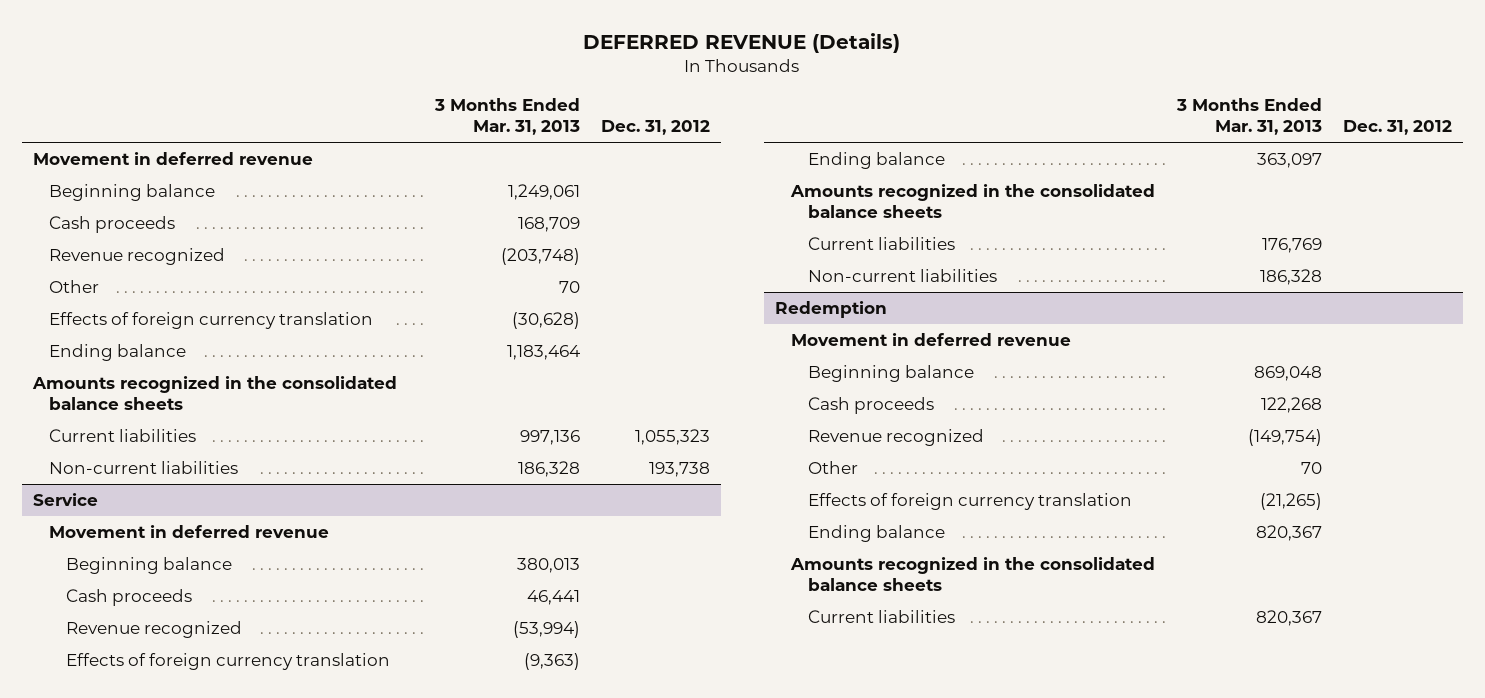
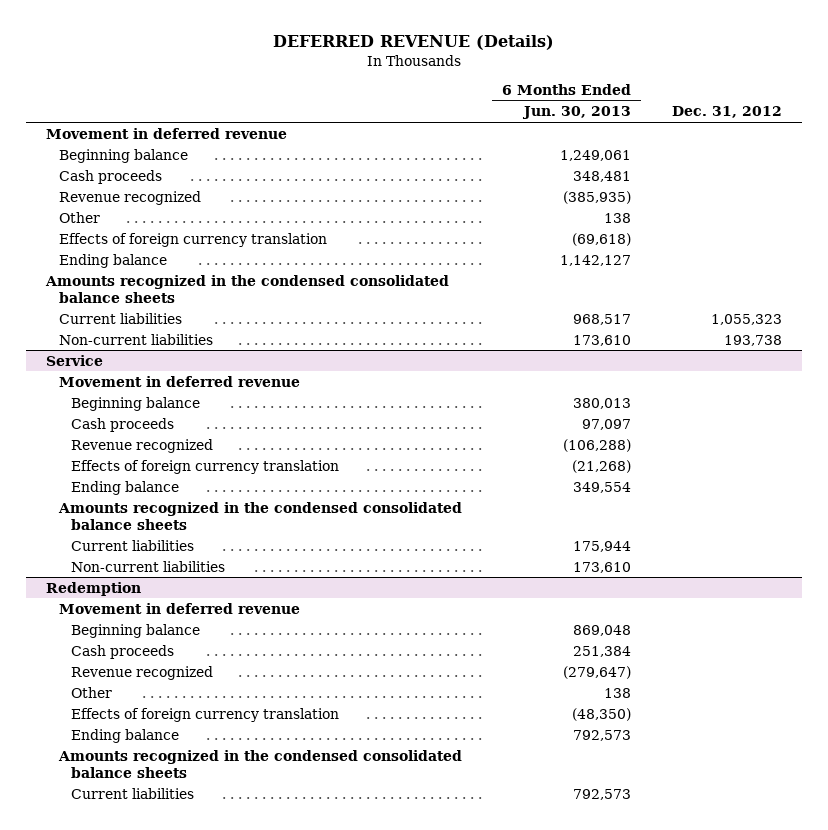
- | 3 Months Ended Mar. 31, 2013 | Dec. 31, 2012
+ | 6 Months Ended Jun. 30, 2013 | Dec. 31, 2012
- Amounts recognized in the consolidated balance sheets
+ Amounts recognized in the condensed consolidated balance sheets
@ Service
- Amounts recognized in the consolidated balance sheets
+ Amounts recognized in the condensed consolidated balance sheets
@ Redemption
- Amounts recognized in the consolidated balance sheets
+ Amounts recognized in the condensed consolidated balance sheets

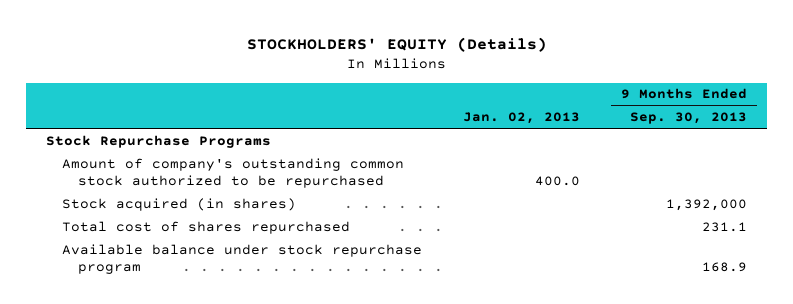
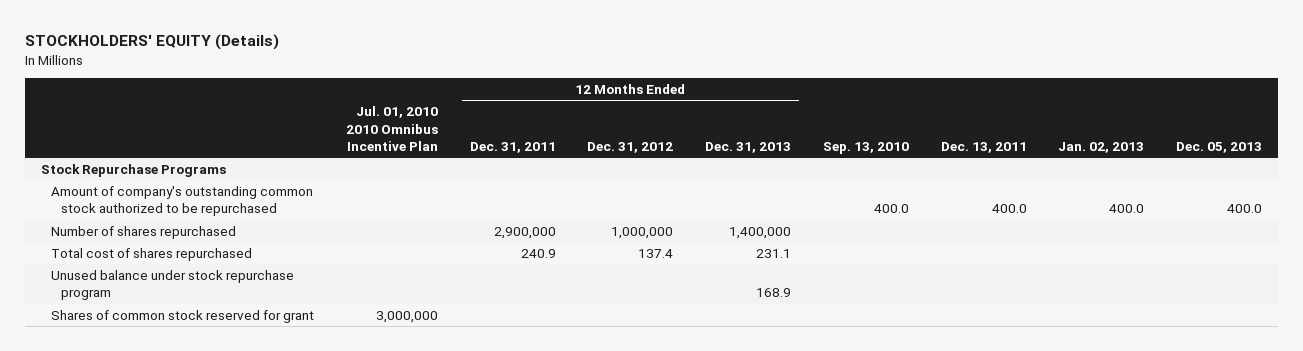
- | Jan. 02, 2013 | 9 Months Ended Sep. 30, 2013
+ | Jul. 01, 2010 2010 Omnibus Incentive Plan | 12 Months Ended Dec. 31, 2011 | 12 Months Ended Dec. 31, 2012 | 12 Months Ended Dec. 31, 2013 | Sep. 13, 2010 | Dec. 13, 2011 | Jan. 02, 2013 | Dec. 05, 2013
- Stock acquired (in shares) | | 1,392,000
+ Number of shares repurchased | | 2,900,000 | 1,000,000 | 1,400,000 | | | |
- Available balance under stock repurchase program | | 168.9
+ Unused balance under stock repurchase program | | | | 168.9 | | | |
+ Shares of common stock reserved for grant | 3,000,000 | | | | | | |

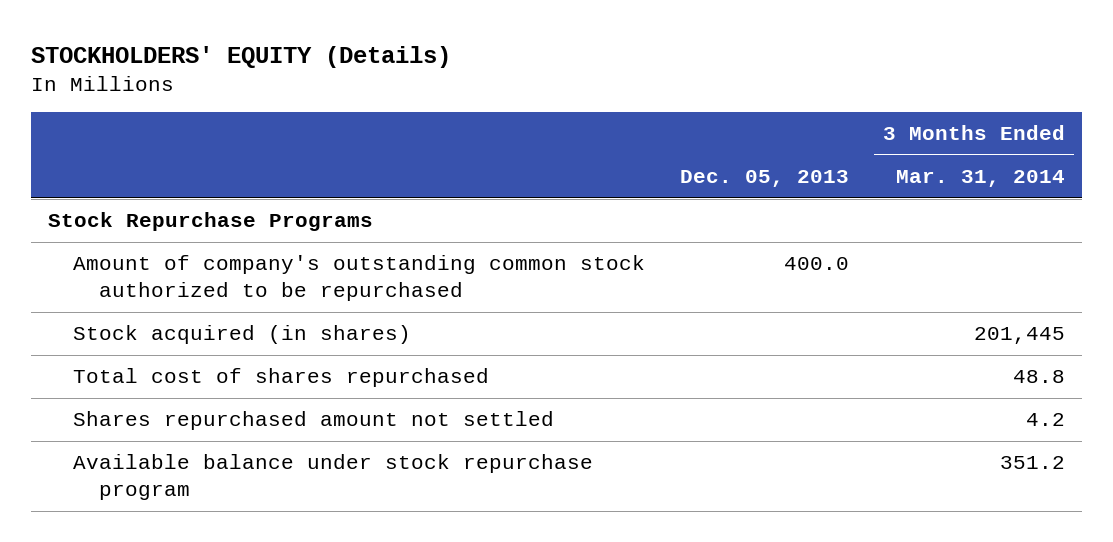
- | Jul. 01, 2010 2010 Omnibus Incentive Plan | 12 Months Ended Dec. 31, 2011 | 12 Months Ended Dec. 31, 2012 | 12 Months Ended Dec. 31, 2013 | Sep. 13, 2010 | Dec. 13, 2011 | Jan. 02, 2013 | Dec. 05, 2013
+ | Dec. 05, 2013 | 3 Months Ended Mar. 31, 2014
- Number of shares repurchased | | 2,900,000 | 1,000,000 | 1,400,000 | | | |
+ Stock acquired (in shares) | | 201,445
- Unused balance under stock repurchase program | | | | 168.9 | | | |
- Shares of common stock reserved for grant | 3,000,000 | | | | | | |
+ Shares repurchased amount not settled | | 4.2
+ Available balance under stock repurchase program | | 351.2

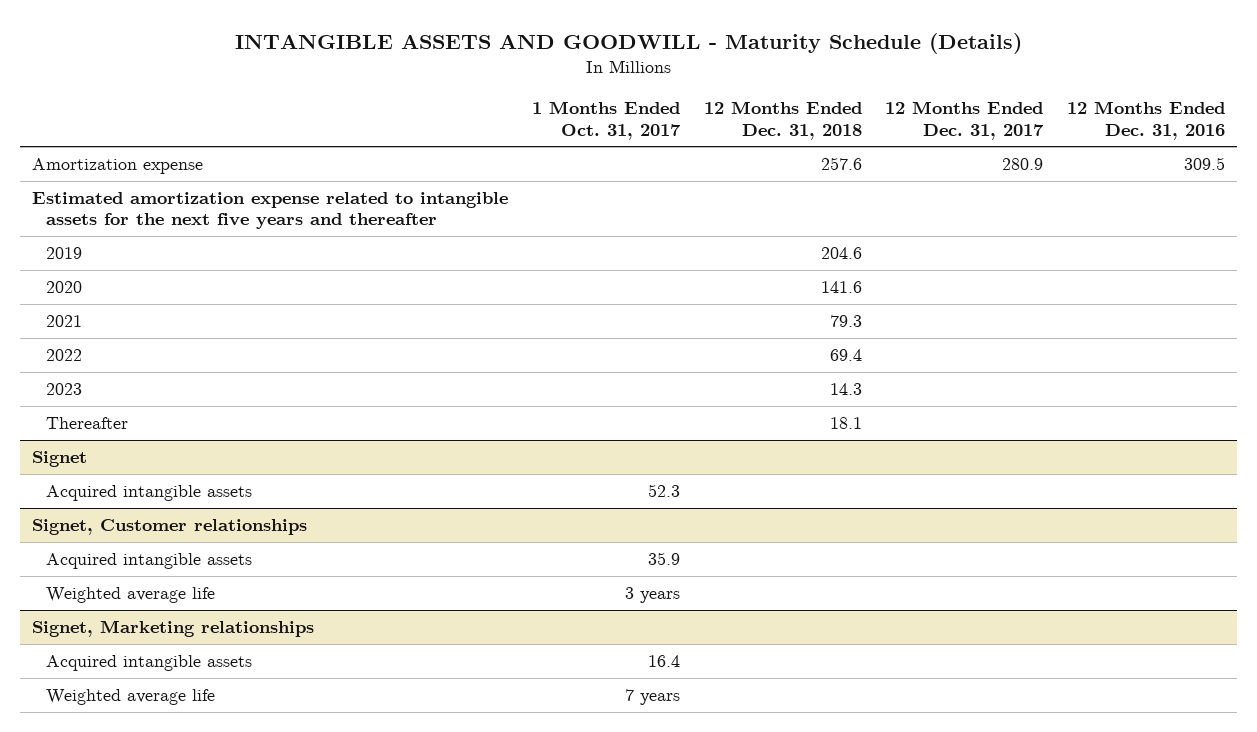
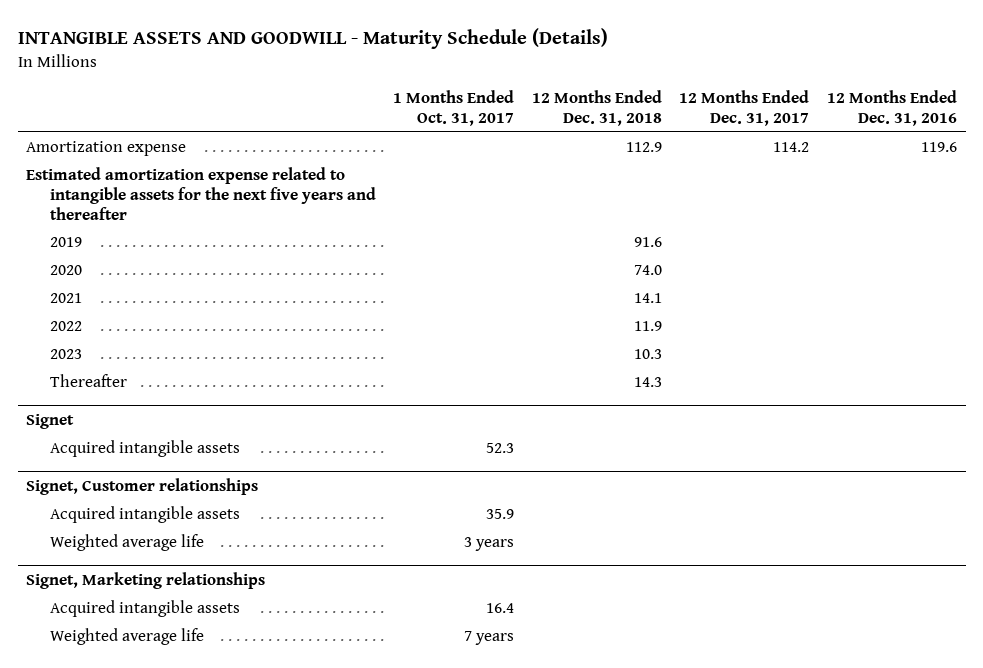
- Amortization expense | | 257.6 | 280.9 | 309.5
+ Amortization expense | | 112.9 | 114.2 | 119.6
- 2019 | | 204.6 | |
- 2020 | | 141.6 | |
- 2021 | | 79.3 | |
- 2022 | | 69.4 | |
- 2023 | | 14.3 | |
- Thereafter | | 18.1 | |
+ 2019 | | 91.6 | |
+ 2020 | | 74.0 | |
+ 2021 | | 14.1 | |
+ 2022 | | 11.9 | |
+ 2023 | | 10.3 | |
+ Thereafter | | 14.3 | |

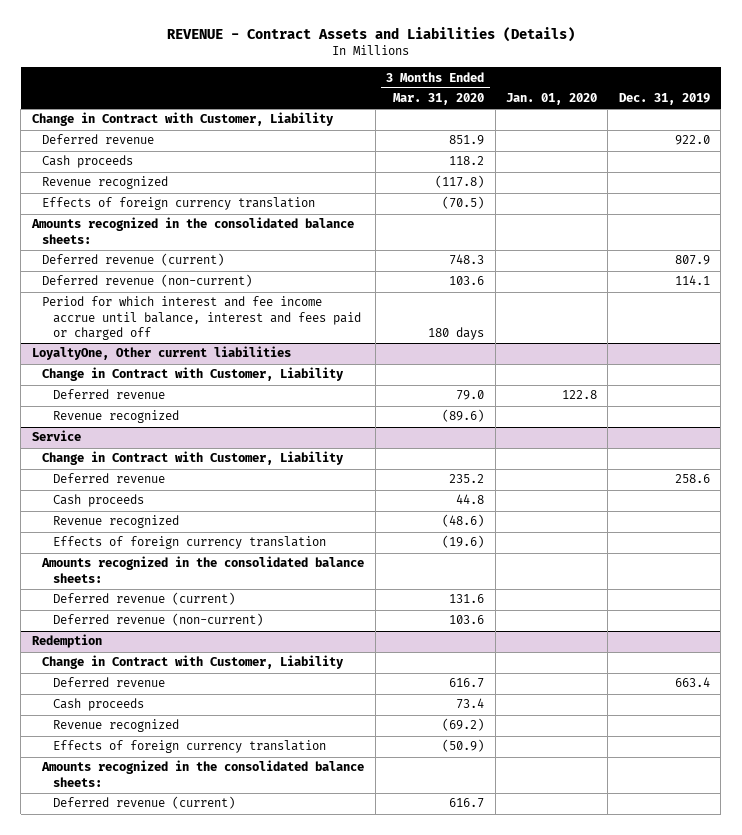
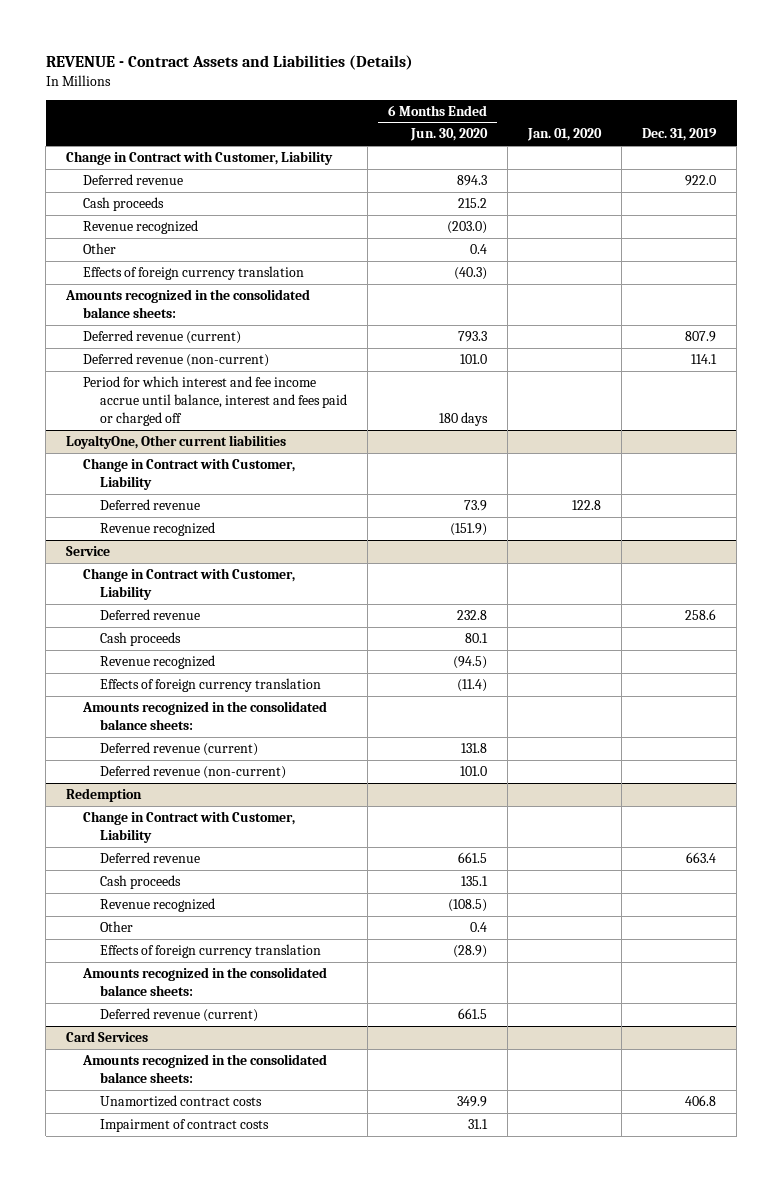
- | 3 Months Ended Mar. 31, 2020 | Jan. 01, 2020 | Dec. 31, 2019
+ | 6 Months Ended Jun. 30, 2020 | Jan. 01, 2020 | Dec. 31, 2019
+ Other | 0.4 | |
@ Redemption
+ Other | 0.4 | |
+ Card Services
+ Amounts recognized in the consolidated balance sheets:
+ Unamortized contract costs | 349.9 | | 406.8
+ Impairment of contract costs | 31.1 | |

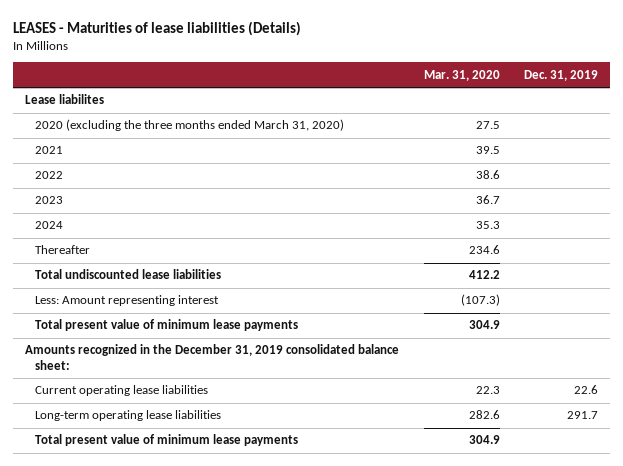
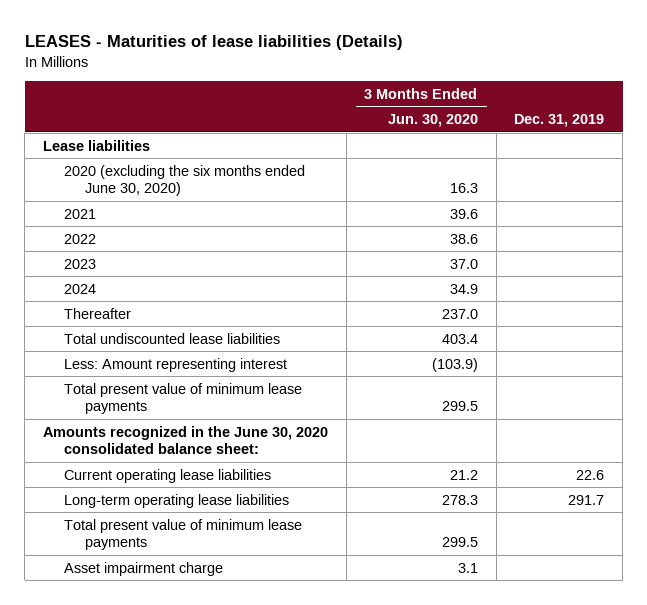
- | Mar. 31, 2020 | Dec. 31, 2019
+ | 3 Months Ended Jun. 30, 2020 | Dec. 31, 2019
- Lease liabilites
- 2020 (excluding the three months ended March 31, 2020) | 27.5 |
+ Lease liabilities
+ 2020 (excluding the six months ended June 30, 2020) | 16.3 |
- Amounts recognized in the December 31, 2019 consolidated balance sheet:
+ Amounts recognized in the June 30, 2020 consolidated balance sheet:
+ Asset impairment charge | 3.1 |

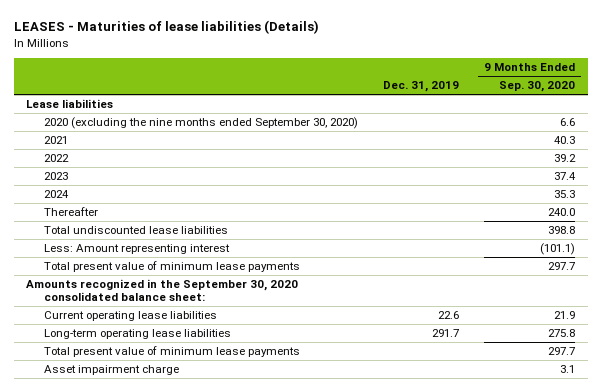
- | 3 Months Ended Jun. 30, 2020 | Dec. 31, 2019
+ | Dec. 31, 2019 | 9 Months Ended Sep. 30, 2020
- 2020 (excluding the six months ended June 30, 2020) | 16.3 |
+ 2020 (excluding the nine months ended September 30, 2020) | | 6.6
- Amounts recognized in the June 30, 2020 consolidated balance sheet:
+ Amounts recognized in the September 30, 2020 consolidated balance sheet:

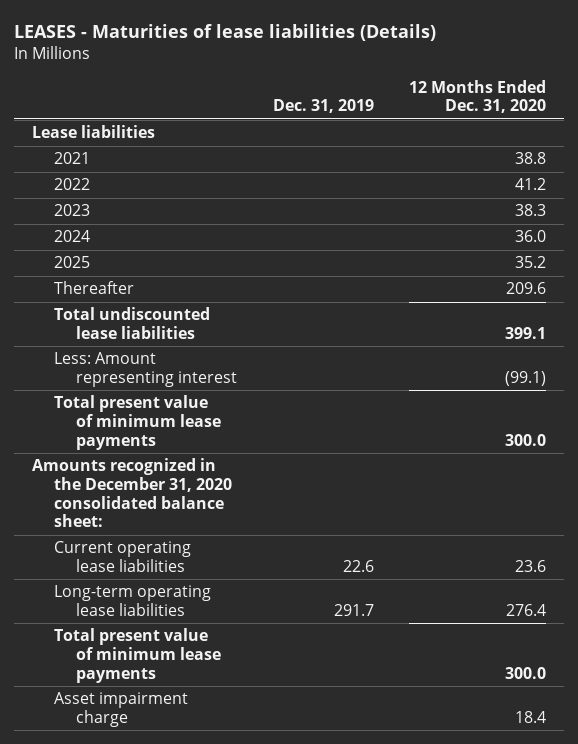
- | Dec. 31, 2019 | 9 Months Ended Sep. 30, 2020
+ | Dec. 31, 2019 | 12 Months Ended Dec. 31, 2020
- 2020 (excluding the nine months ended September 30, 2020) | | 6.6
+ 2025 | | 35.2
- Amounts recognized in the September 30, 2020 consolidated balance sheet:
+ Amounts recognized in the December 31, 2020 consolidated balance sheet:

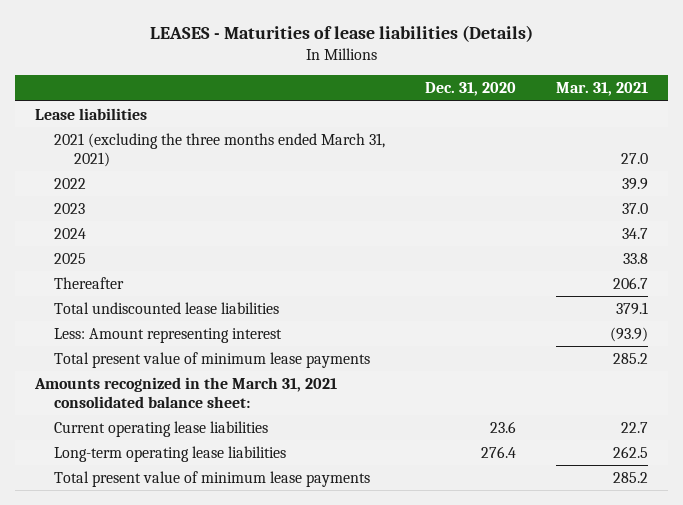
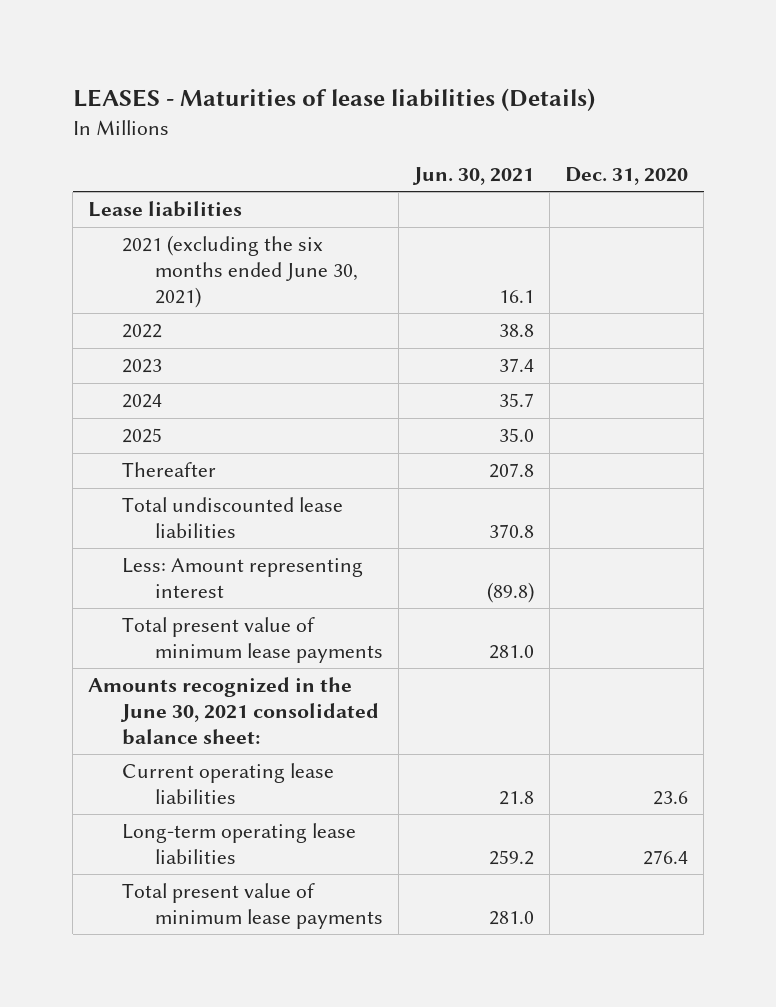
- | Dec. 31, 2020 | Mar. 31, 2021
+ | Jun. 30, 2021 | Dec. 31, 2020
- 2021 (excluding the three months ended March 31, 2021) | | 27.0
+ 2021 (excluding the six months ended June 30, 2021) | 16.1 |
- Amounts recognized in the March 31, 2021 consolidated balance sheet:
+ Amounts recognized in the June 30, 2021 consolidated balance sheet:

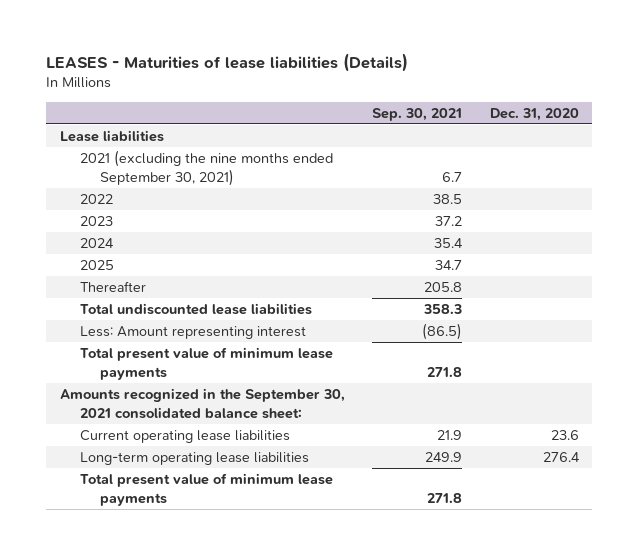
- | Jun. 30, 2021 | Dec. 31, 2020
+ | Sep. 30, 2021 | Dec. 31, 2020
- 2021 (excluding the six months ended June 30, 2021) | 16.1 |
+ 2021 (excluding the nine months ended September 30, 2021) | 6.7 |
- Amounts recognized in the June 30, 2021 consolidated balance sheet:
+ Amounts recognized in the September 30, 2021 consolidated balance sheet:

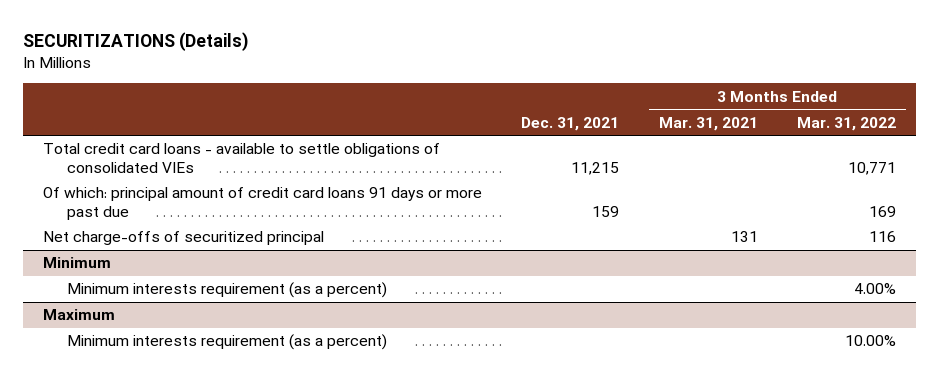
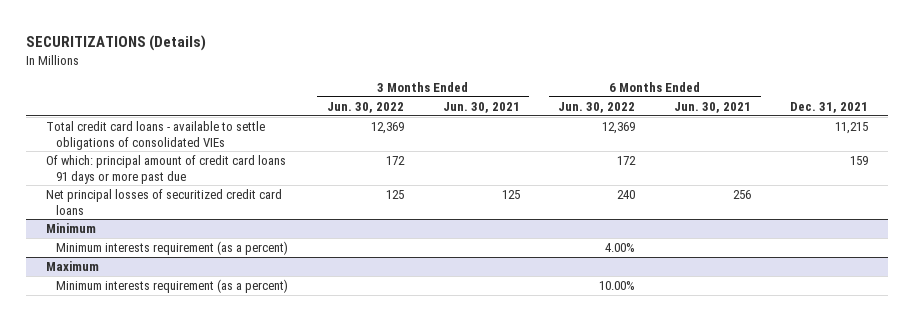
- | Dec. 31, 2021 | 3 Months Ended Mar. 31, 2021 | 3 Months Ended Mar. 31, 2022
+ | 3 Months Ended Jun. 30, 2022 | 3 Months Ended Jun. 30, 2021 | 6 Months Ended Jun. 30, 2022 | 6 Months Ended Jun. 30, 2021 | Dec. 31, 2021
- Net charge-offs of securitized principal | | 131 | 116
+ Net principal losses of securitized credit card loans | 125 | 125 | 240 | 256 |

